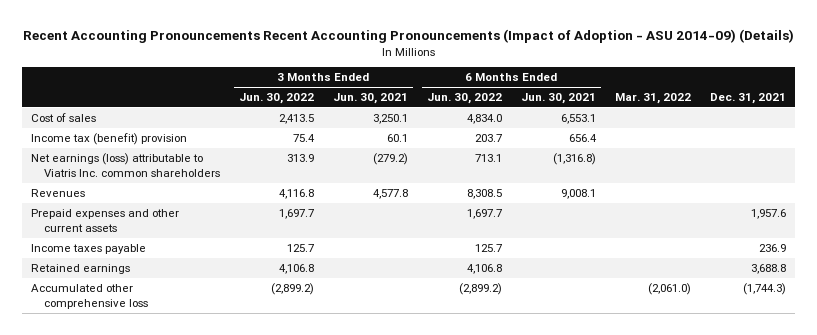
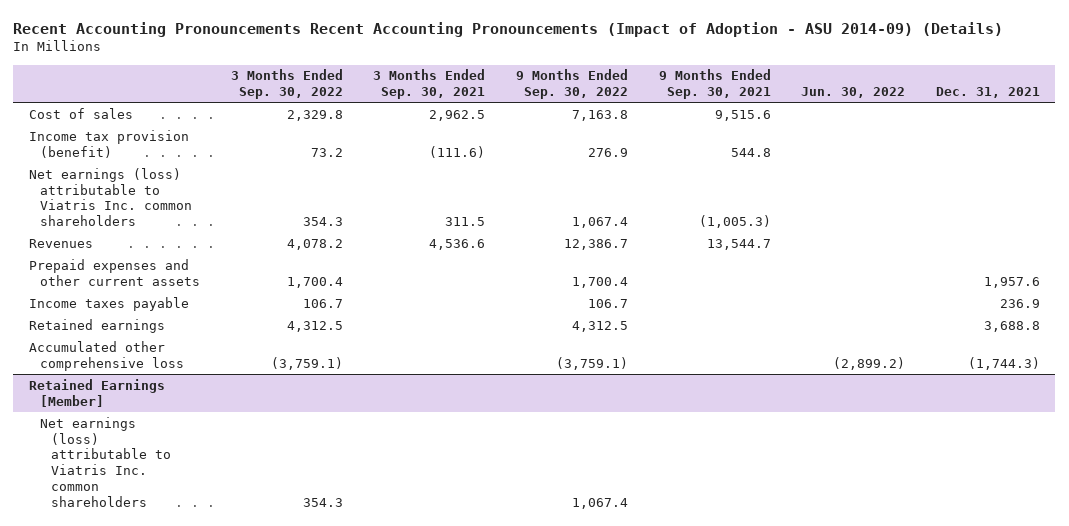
- | 3 Months Ended Jun. 30, 2022 | 3 Months Ended Jun. 30, 2021 | 6 Months Ended Jun. 30, 2022 | 6 Months Ended Jun. 30, 2021 | Mar. 31, 2022 | Dec. 31, 2021
+ | 3 Months Ended Sep. 30, 2022 | 3 Months Ended Sep. 30, 2021 | 9 Months Ended Sep. 30, 2022 | 9 Months Ended Sep. 30, 2021 | Jun. 30, 2022 | Dec. 31, 2021
- Income tax (benefit) provision | 75.4 | 60.1 | 203.7 | 656.4 | |
+ Income tax provision (benefit) | 73.2 | (111.6) | 276.9 | 544.8 | |
+ Retained Earnings [Member]
+ Net earnings (loss) attributable to Viatris Inc. common shareholders | 354.3 | | 1,067.4 | | |

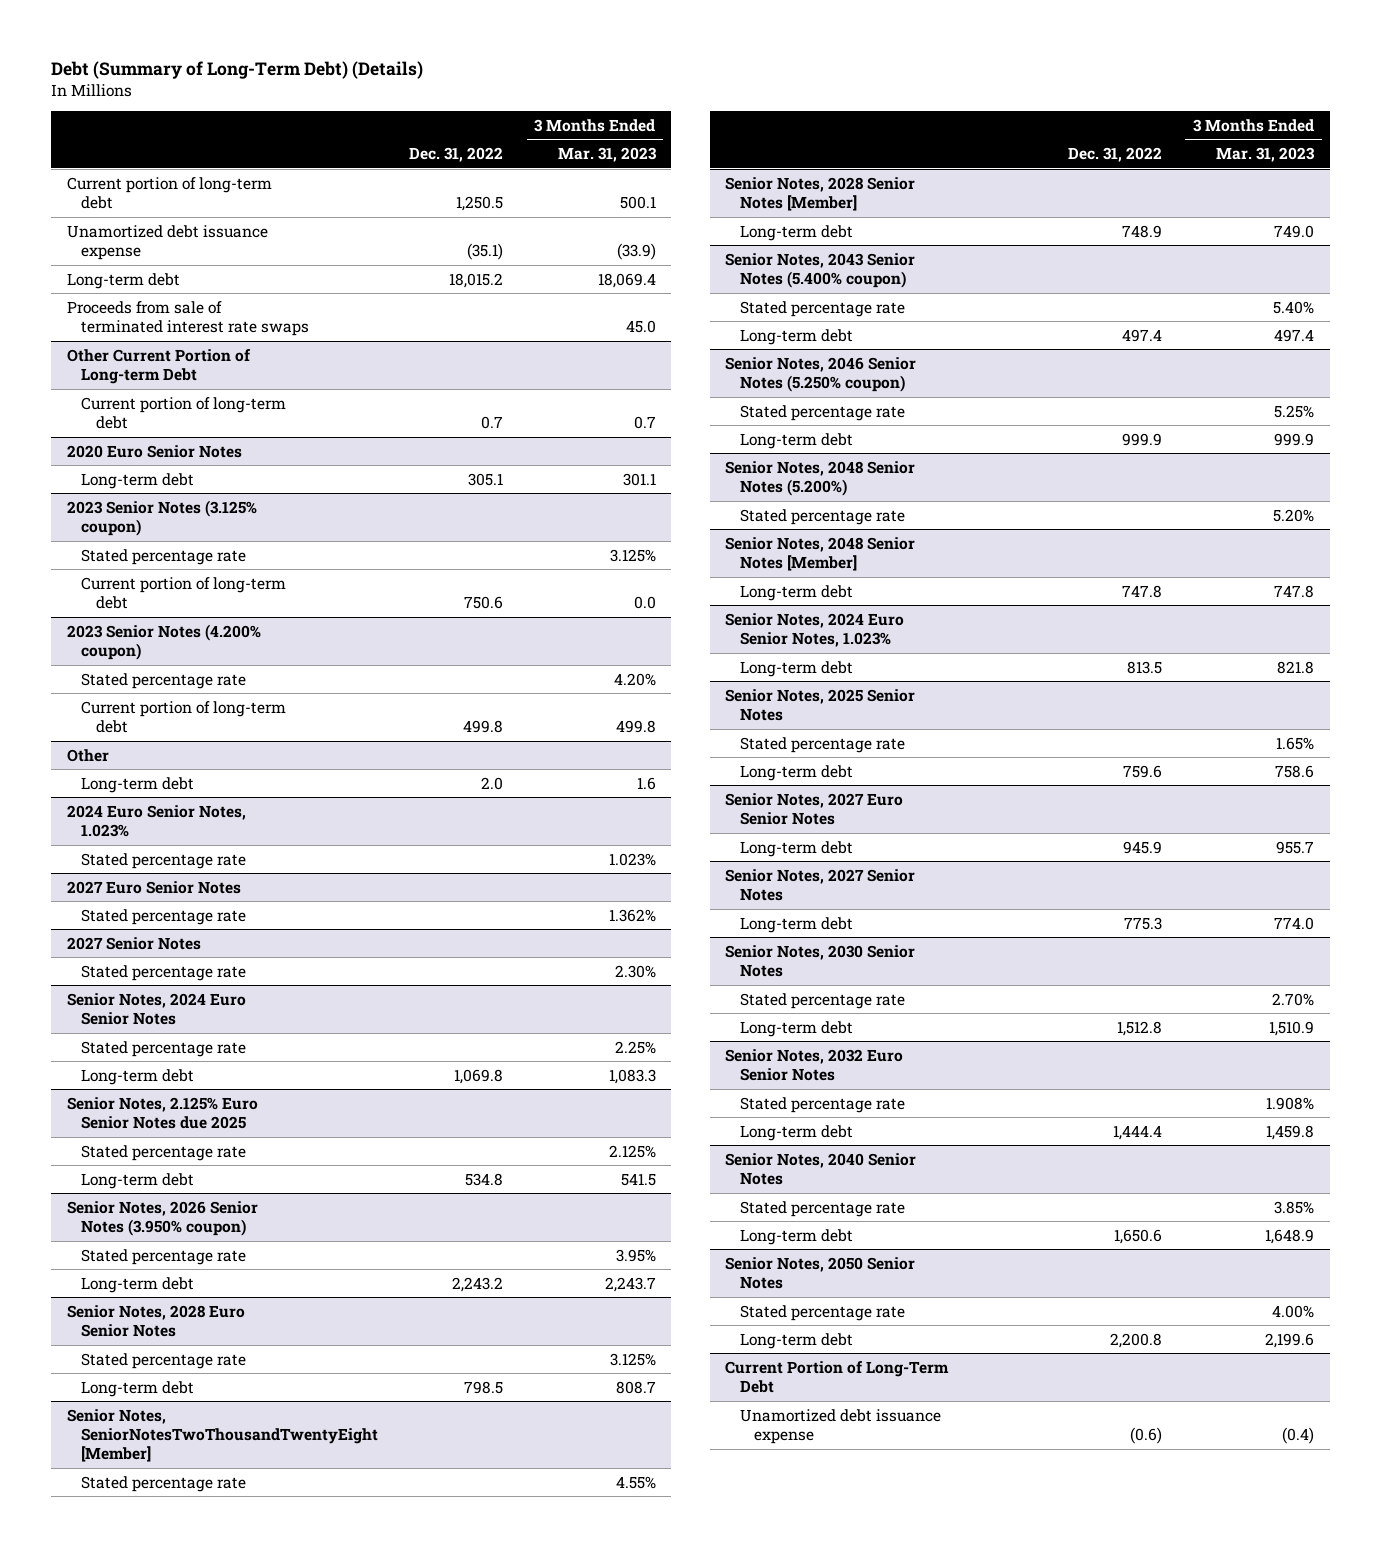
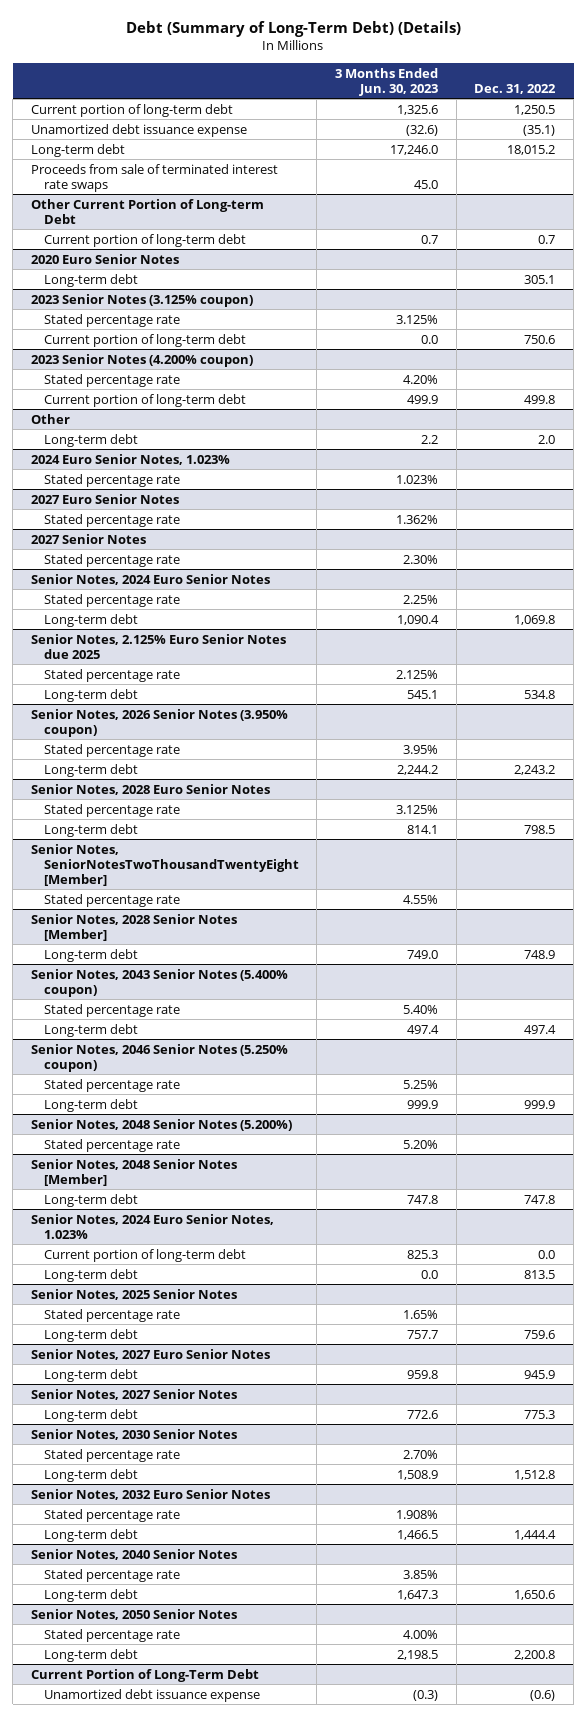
- | Dec. 31, 2022 | 3 Months Ended Mar. 31, 2023
+ | 3 Months Ended Jun. 30, 2023 | Dec. 31, 2022
@ Senior Notes, 2024 Euro Senior Notes, 1.023%
+ Current portion of long-term debt | 825.3 | 0.0

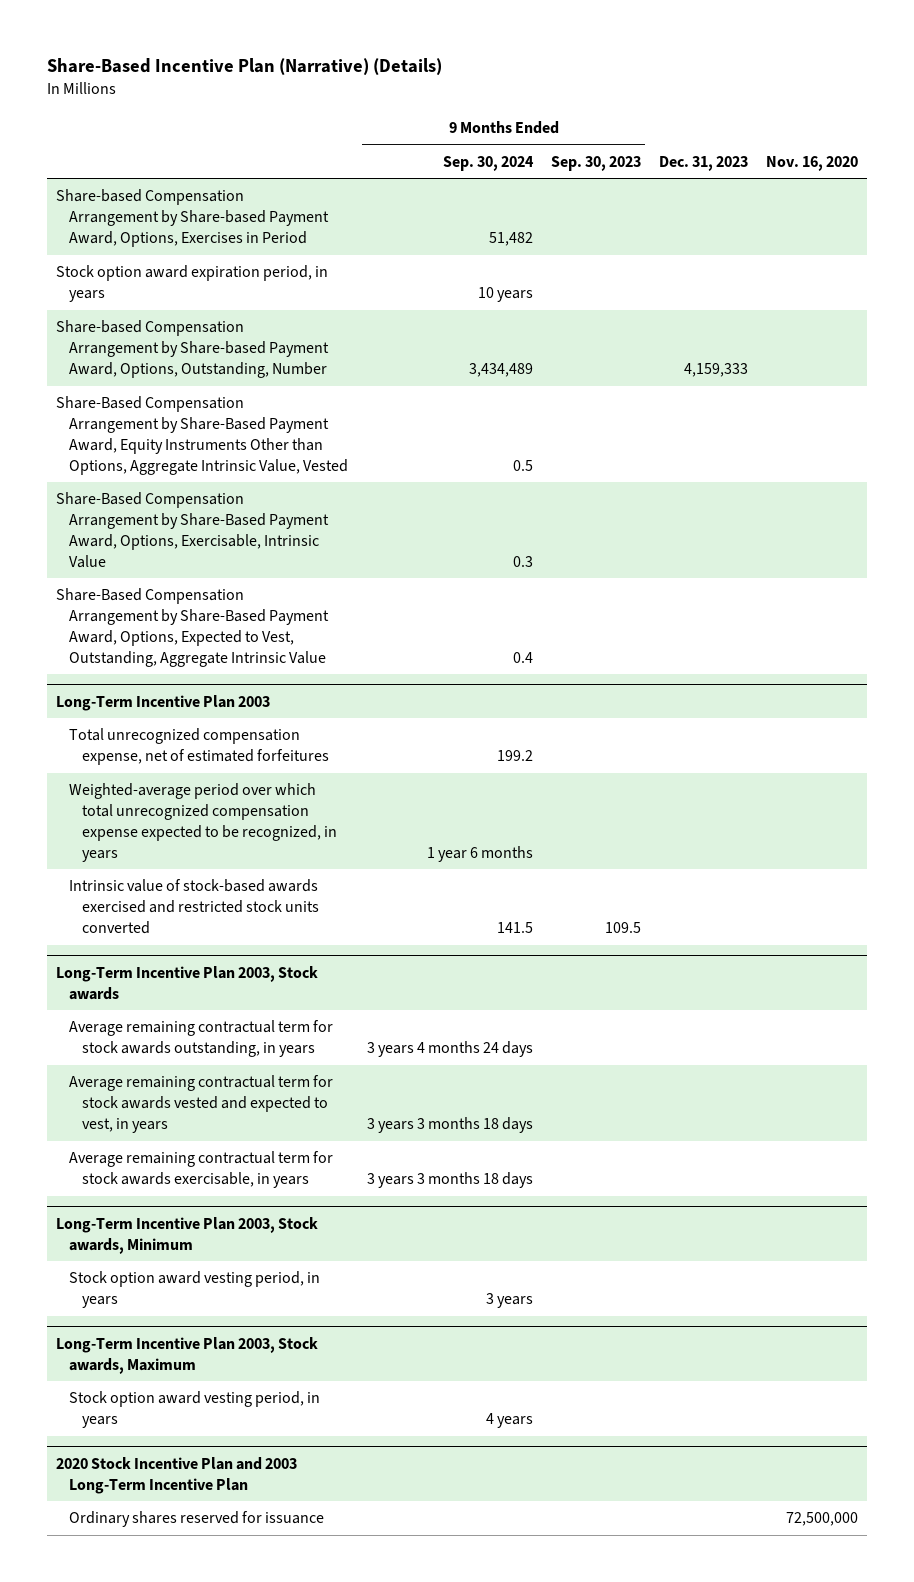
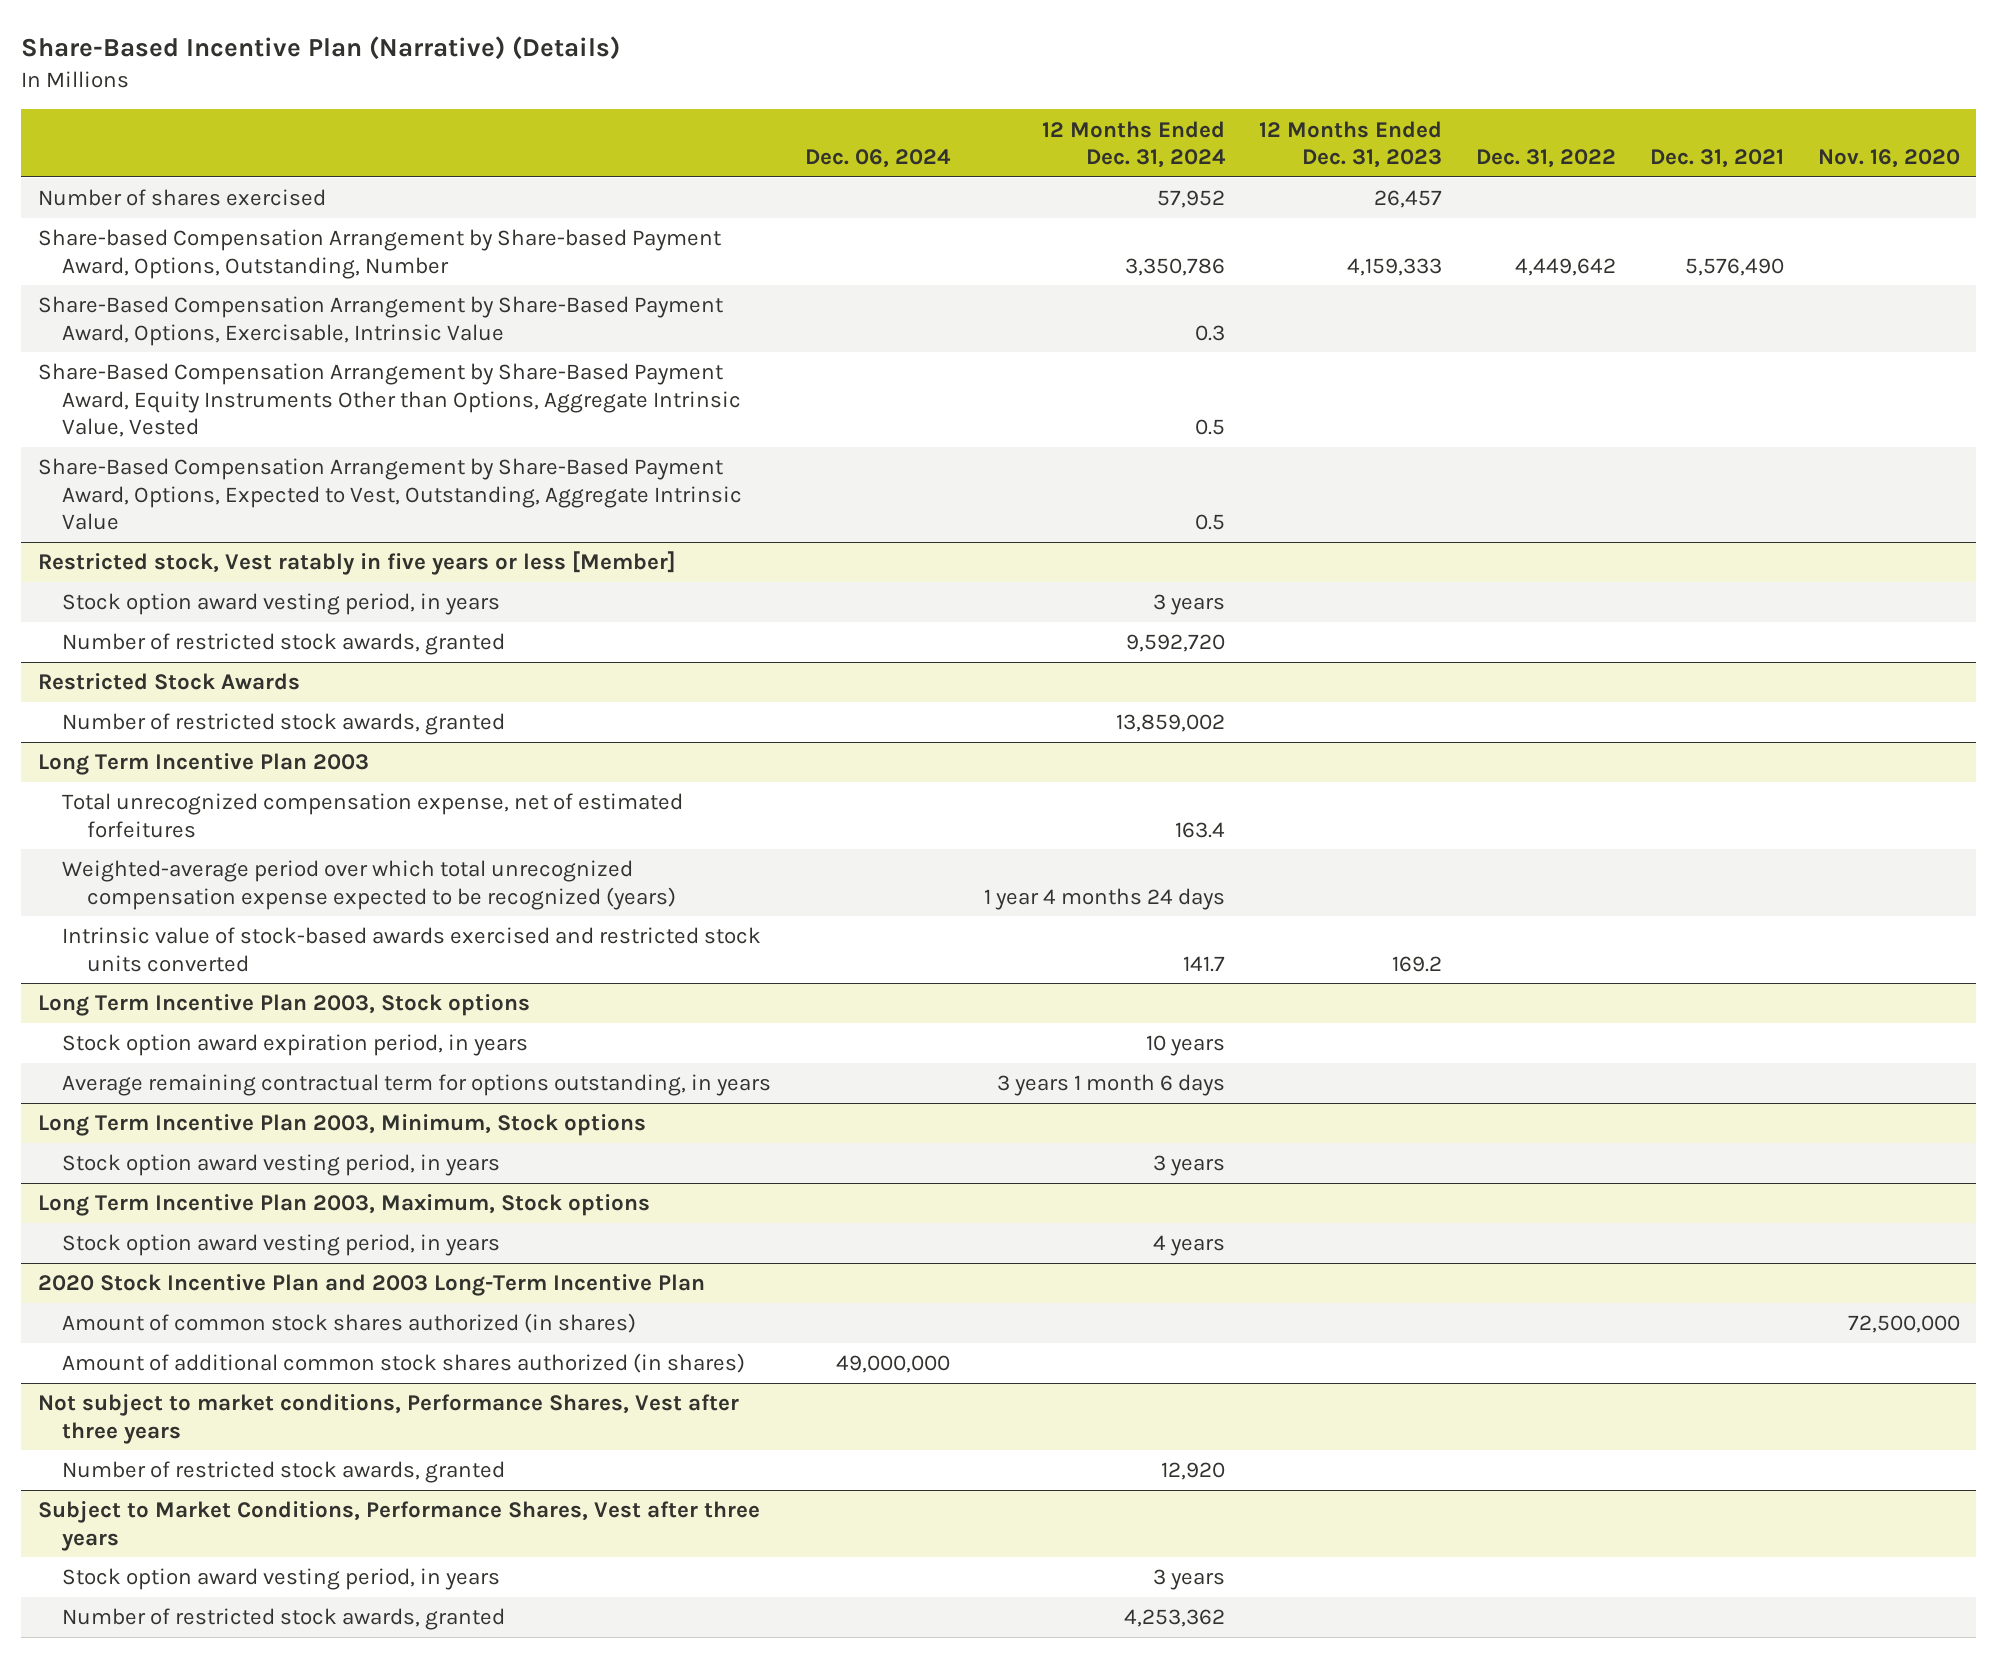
- | 9 Months Ended Sep. 30, 2024 | 9 Months Ended Sep. 30, 2023 | Dec. 31, 2023 | Nov. 16, 2020
+ | Dec. 06, 2024 | 12 Months Ended Dec. 31, 2024 | 12 Months Ended Dec. 31, 2023 | Dec. 31, 2022 | Dec. 31, 2021 | Nov. 16, 2020
- Share-based Compensation Arrangement by Share-based Payment Award, Options, Exercises in Period | 51,482 | | |
- Stock option award expiration period, in years | 10 years | | |
+ Number of shares exercised | | 57,952 | 26,457 | | |
moved down: Share-Based Compensation Arrangement by Share-Based Payment Award, Equity Instruments Other than Options, Aggregate Intrinsic Value, Vested | | 0.5 | | | |
- Long-Term Incentive Plan 2003
+ Restricted stock, Vest ratably in five years or less [Member]
+ Stock option award vesting period, in years | | 3 years | | | |
+ Number of restricted stock awards, granted | | 9,592,720 | | | |
+ Restricted Stock Awards
+ Number of restricted stock awards, granted | | 13,859,002 | | | |
+ Long Term Incentive Plan 2003
- Weighted-average period over which total unrecognized compensation expense expected to be recognized, in years | 1 year 6 months | | |
+ Weighted-average period over which total unrecognized compensation expense expected to be recognized (years) | | 1 year 4 months 24 days | | | |
- Long-Term Incentive Plan 2003, Stock awards
- Average remaining contractual term for stock awards outstanding, in years | 3 years 4 months 24 days | | |
- Average remaining contractual term for stock awards vested and expected to vest, in years | 3 years 3 months 18 days | | |
- Average remaining contractual term for stock awards exercisable, in years | 3 years 3 months 18 days | | |
- Long-Term Incentive Plan 2003, Stock awards, Minimum
+ Long Term Incentive Plan 2003, Stock options
+ Stock option award expiration period, in years | | 10 years | | | |
+ Average remaining contractual term for options outstanding, in years | | 3 years 1 month 6 days | | | |
+ Long Term Incentive Plan 2003, Minimum, Stock options
- Long-Term Incentive Plan 2003, Stock awards, Maximum
+ Long Term Incentive Plan 2003, Maximum, Stock options
@ 2020 Stock Incentive Plan and 2003 Long-Term Incentive Plan
- Ordinary shares reserved for issuance | | | | 72,500,000
+ Amount of common stock shares authorized (in shares) | | | | | | 72,500,000
+ Amount of additional common stock shares authorized (in shares) | 49,000,000 | | | | |
+ Not subject to market conditions, Performance Shares, Vest after three years
+ Number of restricted stock awards, granted | | 12,920 | | | |
+ Subject to Market Conditions, Performance Shares, Vest after three years
+ Stock option award vesting period, in years | | 3 years | | | |
+ Number of restricted stock awards, granted | | 4,253,362 | | | |

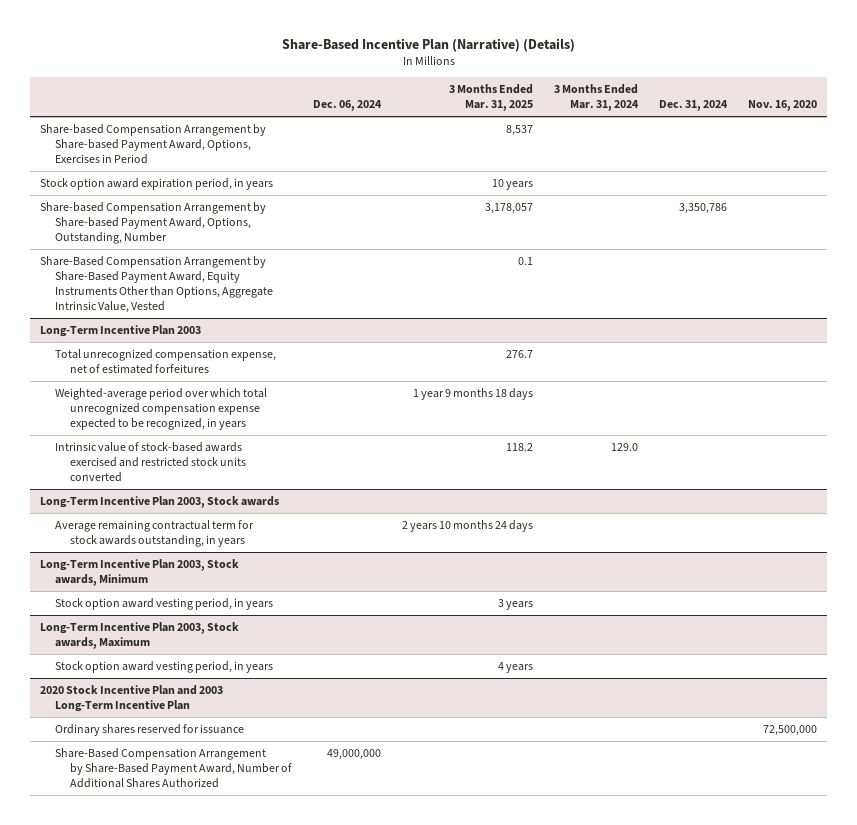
- | Dec. 06, 2024 | 12 Months Ended Dec. 31, 2024 | 12 Months Ended Dec. 31, 2023 | Dec. 31, 2022 | Dec. 31, 2021 | Nov. 16, 2020
+ | Dec. 06, 2024 | 3 Months Ended Mar. 31, 2025 | 3 Months Ended Mar. 31, 2024 | Dec. 31, 2024 | Nov. 16, 2020
- Number of shares exercised | | 57,952 | 26,457 | | |
+ Share-based Compensation Arrangement by Share-based Payment Award, Options, Exercises in Period | | 8,537 | | |
+ Stock option award expiration period, in years | | 10 years | | |
- Share-Based Compensation Arrangement by Share-Based Payment Award, Options, Exercisable, Intrinsic Value | | 0.3 | | | |
- Share-Based Compensation Arrangement by Share-Based Payment Award, Options, Expected to Vest, Outstanding, Aggregate Intrinsic Value | | 0.5 | | | |
- Restricted stock, Vest ratably in five years or less [Member]
- Stock option award vesting period, in years | | 3 years | | | |
- Number of restricted stock awards, granted | | 9,592,720 | | | |
- Restricted Stock Awards
- Number of restricted stock awards, granted | | 13,859,002 | | | |
- Long Term Incentive Plan 2003
+ Long-Term Incentive Plan 2003
- Weighted-average period over which total unrecognized compensation expense expected to be recognized (years) | | 1 year 4 months 24 days | | | |
+ Weighted-average period over which total unrecognized compensation expense expected to be recognized, in years | | 1 year 9 months 18 days | | |
- Long Term Incentive Plan 2003, Stock options
- Stock option award expiration period, in years | | 10 years | | | |
- Average remaining contractual term for options outstanding, in years | | 3 years 1 month 6 days | | | |
- Long Term Incentive Plan 2003, Minimum, Stock options
+ Long-Term Incentive Plan 2003, Stock awards
+ Average remaining contractual term for stock awards outstanding, in years | | 2 years 10 months 24 days | | |
+ Long-Term Incentive Plan 2003, Stock awards, Minimum
- Long Term Incentive Plan 2003, Maximum, Stock options
+ Long-Term Incentive Plan 2003, Stock awards, Maximum
@ 2020 Stock Incentive Plan and 2003 Long-Term Incentive Plan
- Amount of common stock shares authorized (in shares) | | | | | | 72,500,000
- Amount of additional common stock shares authorized (in shares) | 49,000,000 | | | | |
- Not subject to market conditions, Performance Shares, Vest after three years
- Number of restricted stock awards, granted | | 12,920 | | | |
- Subject to Market Conditions, Performance Shares, Vest after three years
- Stock option award vesting period, in years | | 3 years | | | |
- Number of restricted stock awards, granted | | 4,253,362 | | | |
@ 2020 Stock Incentive Plan and 2003 Long-Term Incentive Plan
+ Ordinary shares reserved for issuance | | | | | 72,500,000
+ Share-Based Compensation Arrangement by Share-Based Payment Award, Number of Additional Shares Authorized | 49,000,000 | | | |

